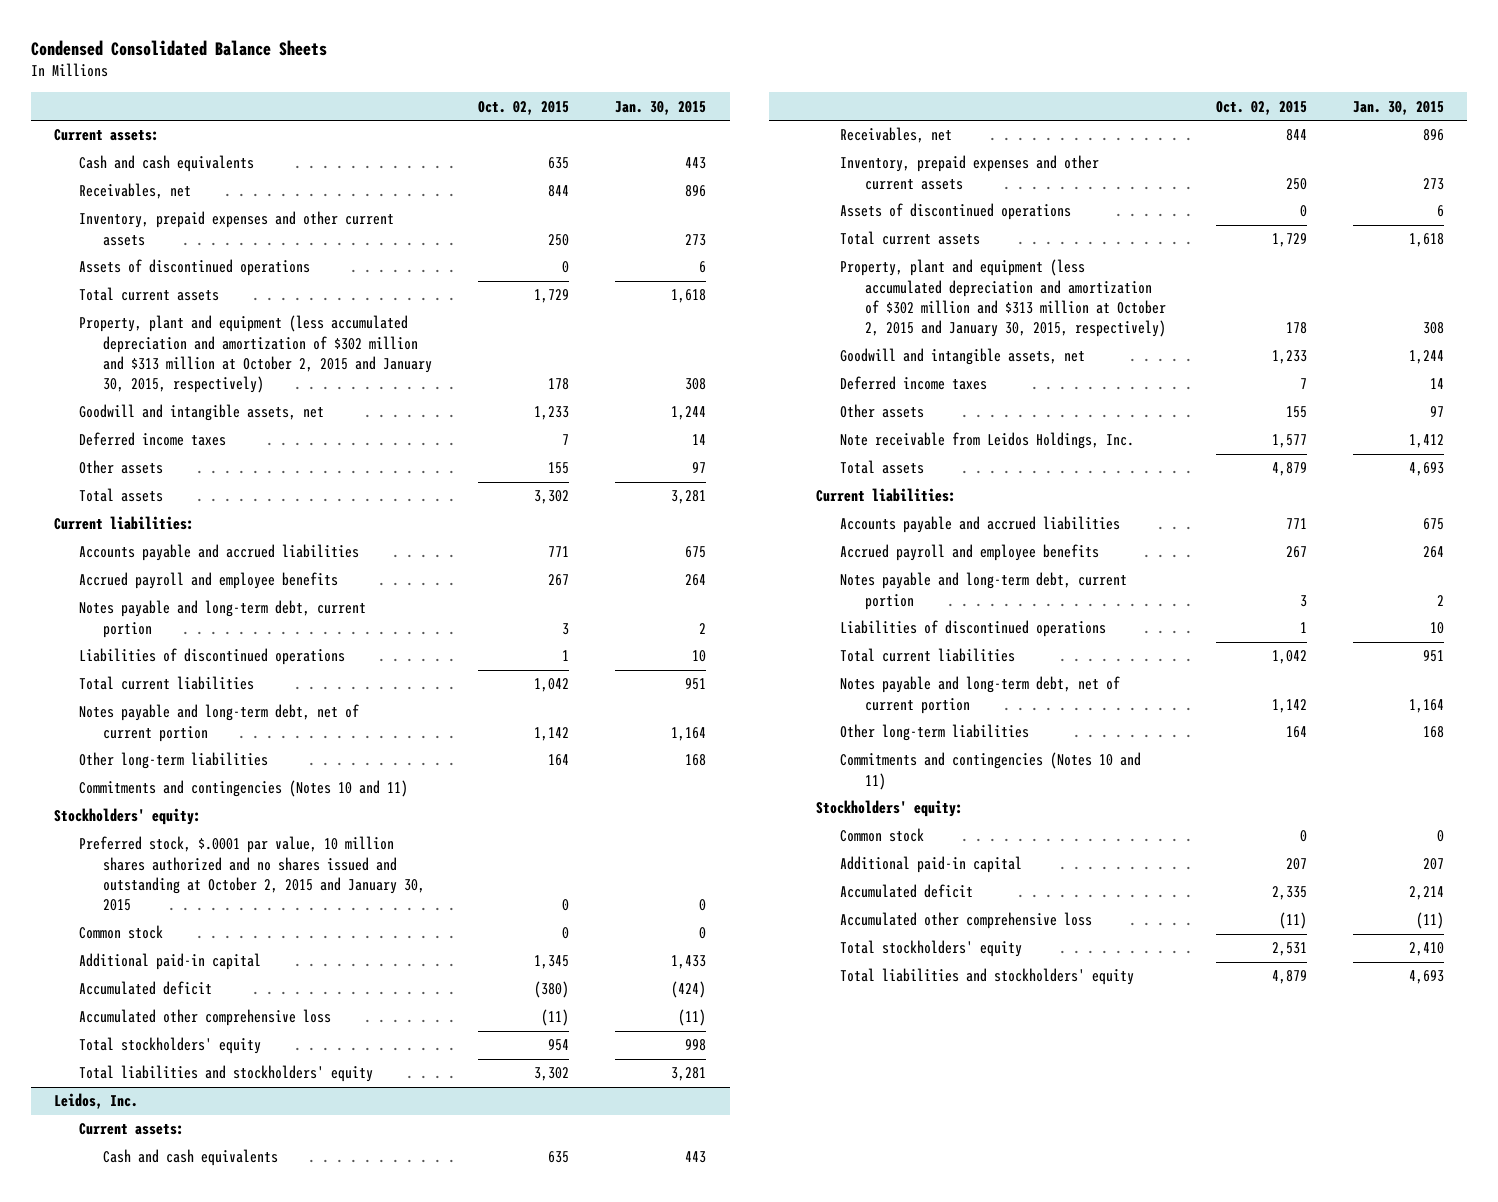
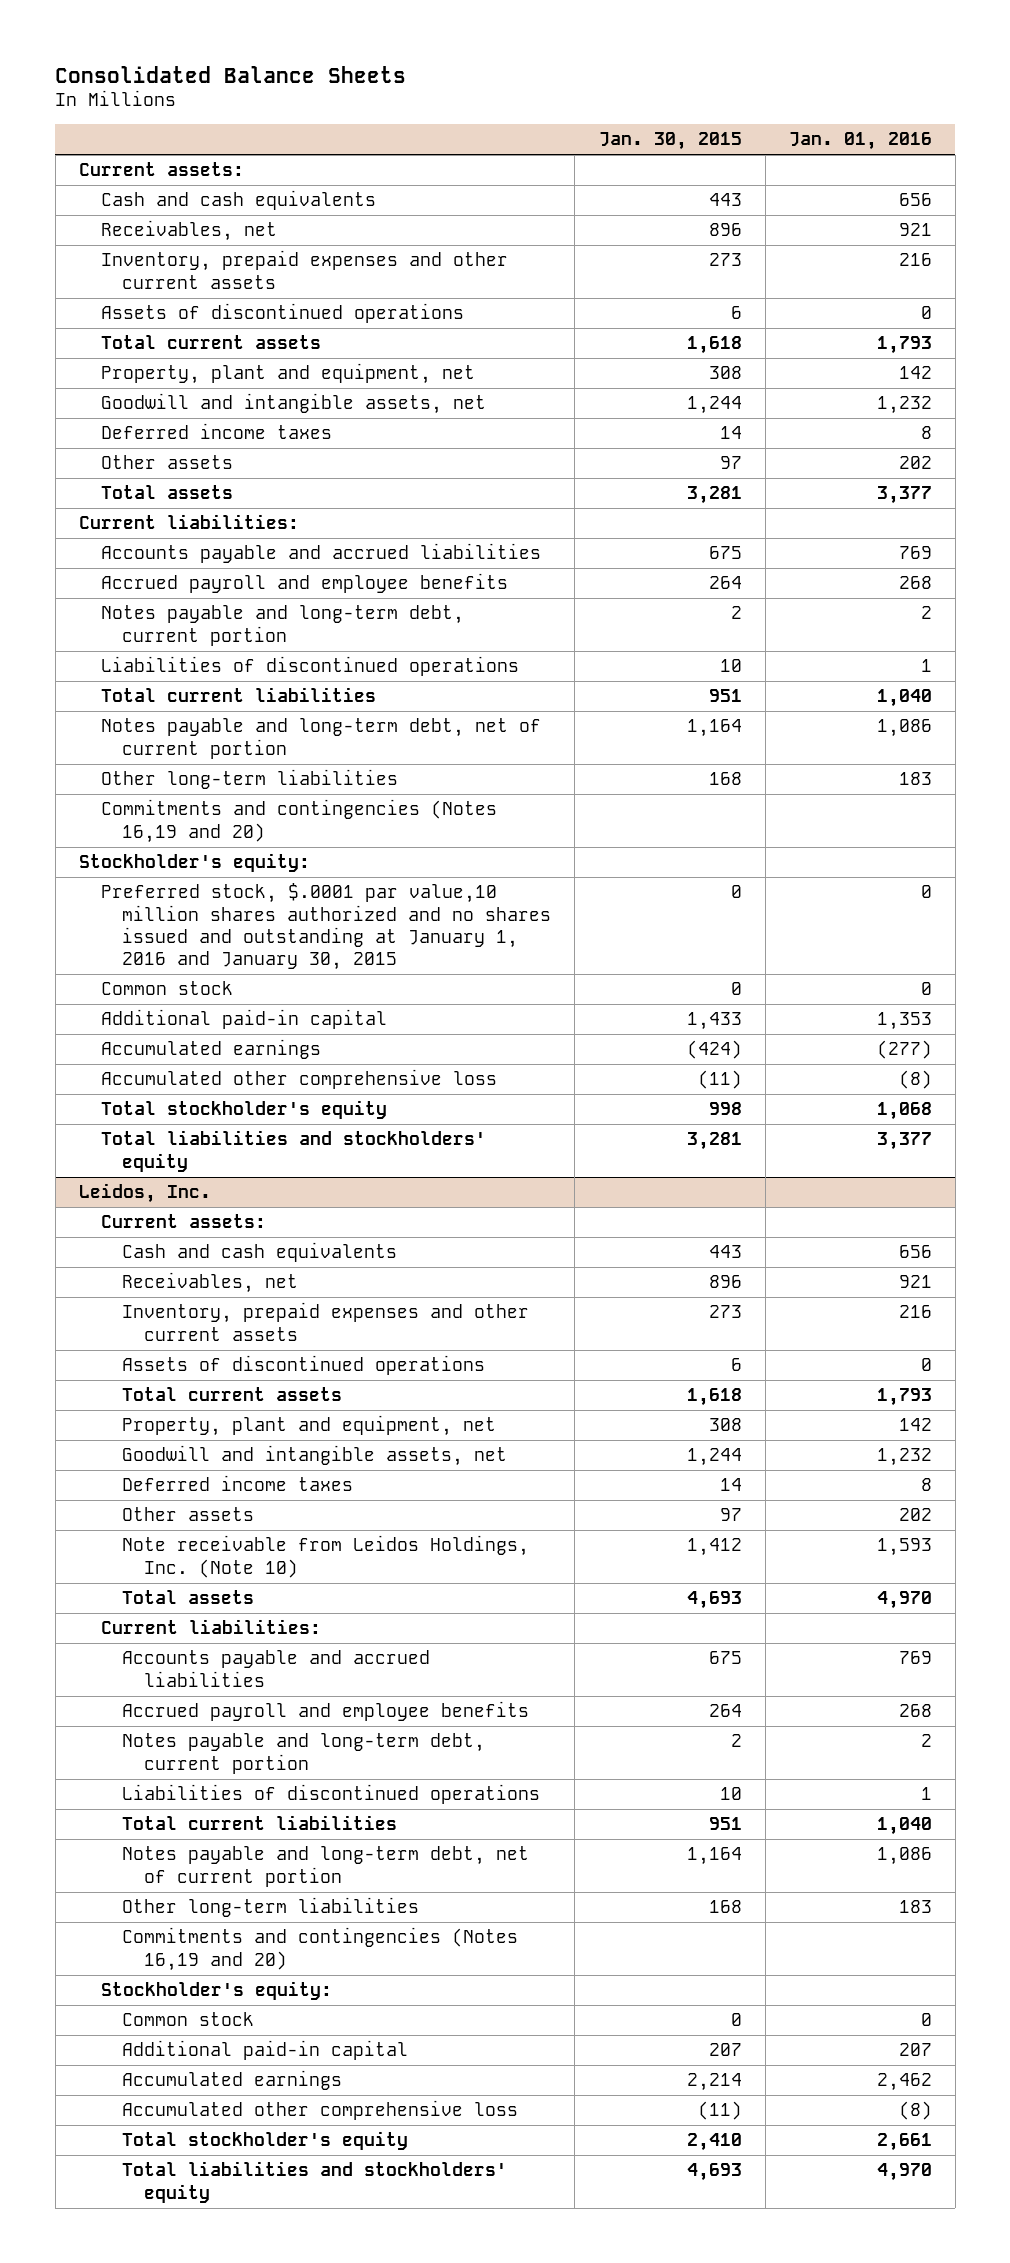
- Condensed Consolidated Balance Sheets
+ Consolidated Balance Sheets
- | Oct. 02, 2015 | Jan. 30, 2015
+ | Jan. 30, 2015 | Jan. 01, 2016
- Property, plant and equipment (less accumulated depreciation and amortization of $302 million and $313 million at October 2, 2015 and January 30, 2015, respectively) | 178 | 308
+ Property, plant and equipment, net | 308 | 142
- Commitments and contingencies (Notes 10 and 11)
- Stockholders' equity:
- Preferred stock, $.0001 par value, 10 million shares authorized and no shares issued and outstanding at October 2, 2015 and January 30, 2015 | 0 | 0
+ Commitments and contingencies (Notes 16,19 and 20)
+ Stockholder's equity:
+ Preferred stock, $.0001 par value,10 million shares authorized and no shares issued and outstanding at January 1, 2016 and January 30, 2015 | 0 | 0
- Accumulated deficit | (380) | (424)
+ Accumulated earnings | (424) | (277)
- Total stockholders' equity | 954 | 998
+ Total stockholder's equity | 998 | 1,068
@ Leidos, Inc.
- Property, plant and equipment (less accumulated depreciation and amortization of $302 million and $313 million at October 2, 2015 and January 30, 2015, respectively) | 178 | 308
+ Property, plant and equipment, net | 308 | 142
- Note receivable from Leidos Holdings, Inc. | 1,577 | 1,412
+ Note receivable from Leidos Holdings, Inc. (Note 10) | 1,412 | 1,593
- Commitments and contingencies (Notes 10 and 11)
- Stockholders' equity:
+ Commitments and contingencies (Notes 16,19 and 20)
+ Stockholder's equity:
- Accumulated deficit | 2,335 | 2,214
+ Accumulated earnings | 2,214 | 2,462
- Total stockholders' equity | 2,531 | 2,410
+ Total stockholder's equity | 2,410 | 2,661

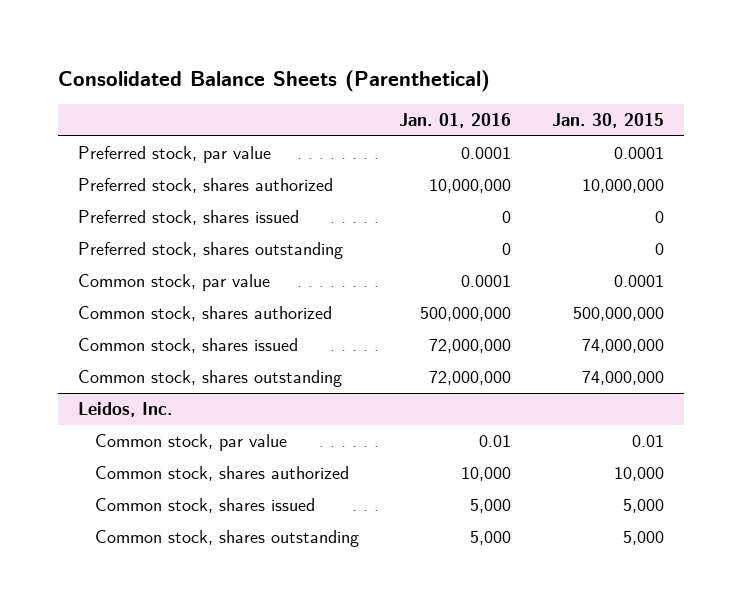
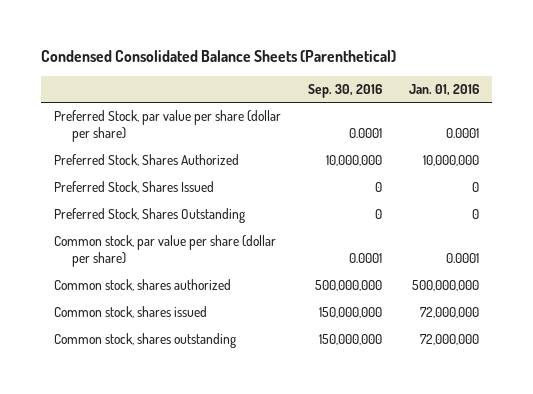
- Consolidated Balance Sheets (Parenthetical)
+ Condensed Consolidated Balance Sheets (Parenthetical)
- | Jan. 01, 2016 | Jan. 30, 2015
+ | Sep. 30, 2016 | Jan. 01, 2016
- Preferred stock, par value | 0.0001 | 0.0001
- Preferred stock, shares authorized | 10,000,000 | 10,000,000
- Preferred stock, shares issued | 0 | 0
- Preferred stock, shares outstanding | 0 | 0
- Common stock, par value | 0.0001 | 0.0001
+ Preferred Stock, par value per share (dollar per share) | 0.0001 | 0.0001
+ Preferred Stock, Shares Authorized | 10,000,000 | 10,000,000
+ Preferred Stock, Shares Issued | 0 | 0
+ Preferred Stock, Shares Outstanding | 0 | 0
+ Common stock, par value per share (dollar per share) | 0.0001 | 0.0001
- Leidos, Inc.
- Common stock, par value | 0.01 | 0.01
- Common stock, shares authorized | 10,000 | 10,000
- Common stock, shares issued | 5,000 | 5,000
- Common stock, shares outstanding | 5,000 | 5,000

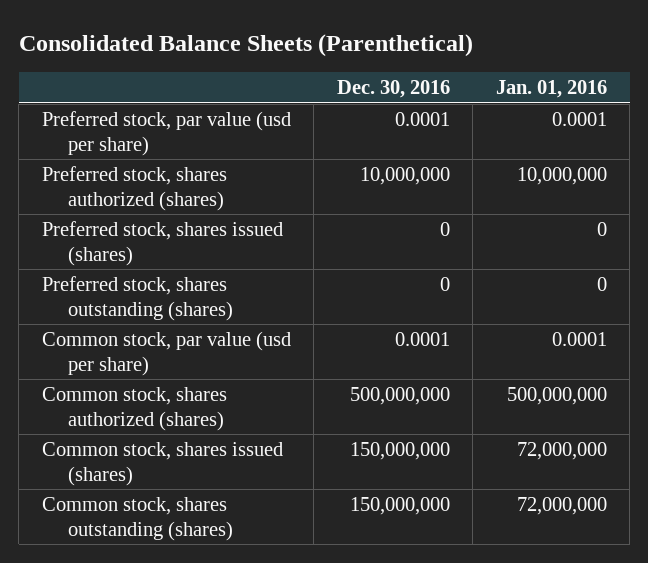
- Condensed Consolidated Balance Sheets (Parenthetical)
+ Consolidated Balance Sheets (Parenthetical)
- | Sep. 30, 2016 | Jan. 01, 2016
+ | Dec. 30, 2016 | Jan. 01, 2016
- Preferred Stock, par value per share (dollar per share) | 0.0001 | 0.0001
- Preferred Stock, Shares Authorized | 10,000,000 | 10,000,000
- Preferred Stock, Shares Issued | 0 | 0
- Preferred Stock, Shares Outstanding | 0 | 0
- Common stock, par value per share (dollar per share) | 0.0001 | 0.0001
- Common stock, shares authorized | 500,000,000 | 500,000,000
- Common stock, shares issued | 150,000,000 | 72,000,000
- Common stock, shares outstanding | 150,000,000 | 72,000,000
+ Preferred stock, par value (usd per share) | 0.0001 | 0.0001
+ Preferred stock, shares authorized (shares) | 10,000,000 | 10,000,000
+ Preferred stock, shares issued (shares) | 0 | 0
+ Preferred stock, shares outstanding (shares) | 0 | 0
+ Common stock, par value (usd per share) | 0.0001 | 0.0001
+ Common stock, shares authorized (shares) | 500,000,000 | 500,000,000
+ Common stock, shares issued (shares) | 150,000,000 | 72,000,000
+ Common stock, shares outstanding (shares) | 150,000,000 | 72,000,000

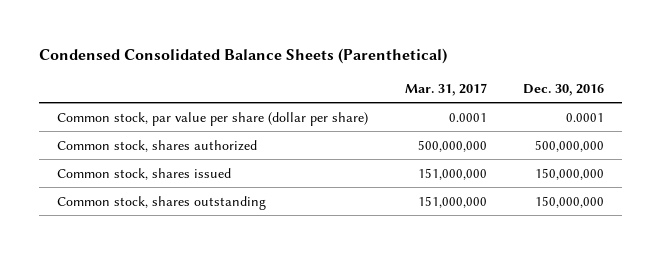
- Consolidated Balance Sheets (Parenthetical)
+ Condensed Consolidated Balance Sheets (Parenthetical)
- | Dec. 30, 2016 | Jan. 01, 2016
+ | Mar. 31, 2017 | Dec. 30, 2016
- Preferred stock, par value (usd per share) | 0.0001 | 0.0001
- Preferred stock, shares authorized (shares) | 10,000,000 | 10,000,000
- Preferred stock, shares issued (shares) | 0 | 0
- Preferred stock, shares outstanding (shares) | 0 | 0
- Common stock, par value (usd per share) | 0.0001 | 0.0001
- Common stock, shares authorized (shares) | 500,000,000 | 500,000,000
- Common stock, shares issued (shares) | 150,000,000 | 72,000,000
- Common stock, shares outstanding (shares) | 150,000,000 | 72,000,000
+ Common stock, par value per share (dollar per share) | 0.0001 | 0.0001
+ Common stock, shares authorized | 500,000,000 | 500,000,000
+ Common stock, shares issued | 151,000,000 | 150,000,000
+ Common stock, shares outstanding | 151,000,000 | 150,000,000

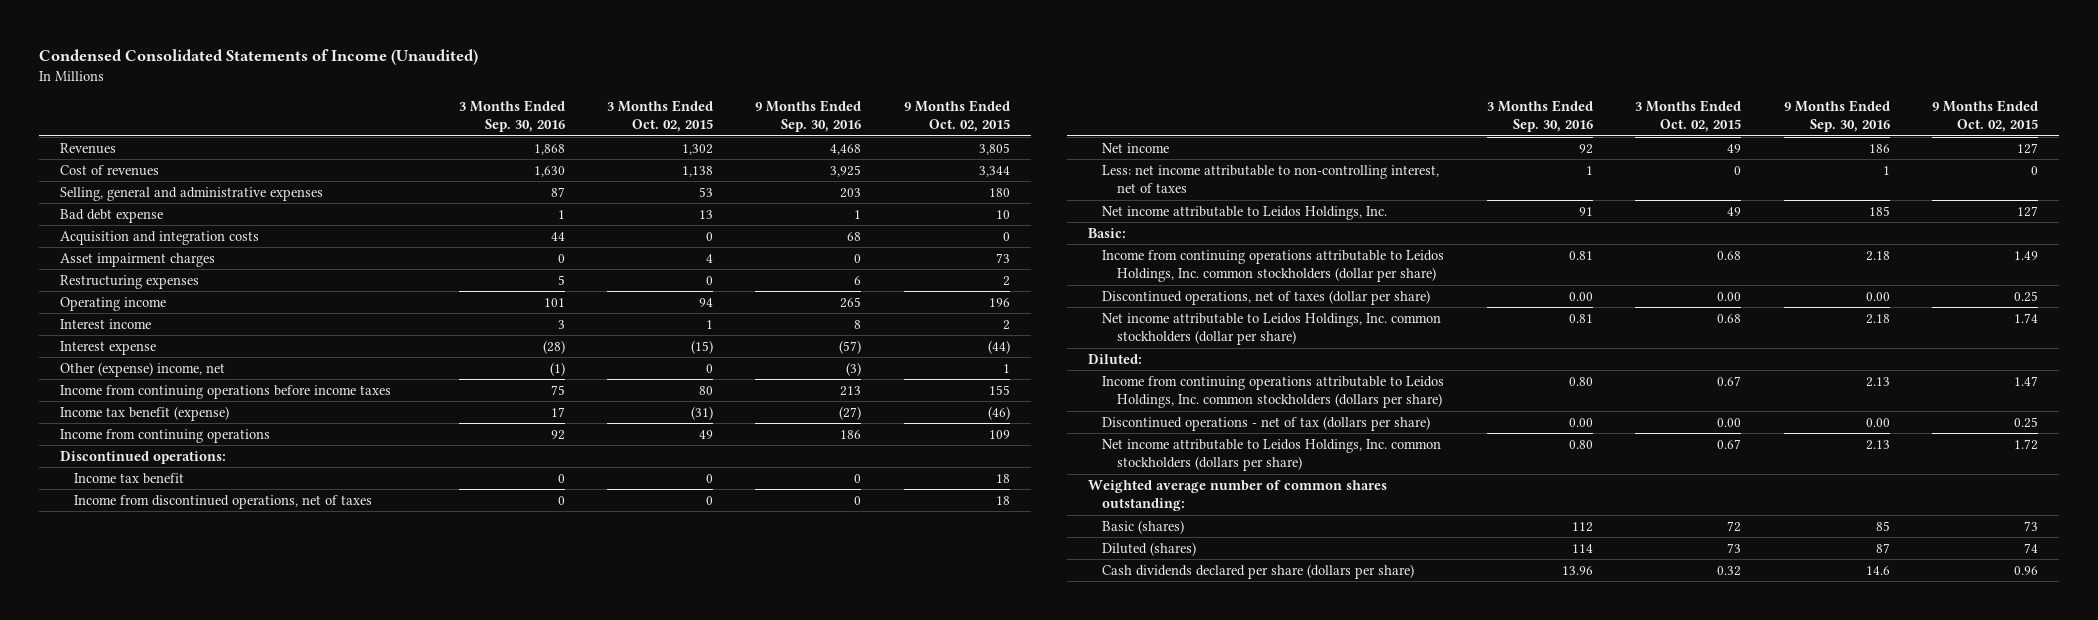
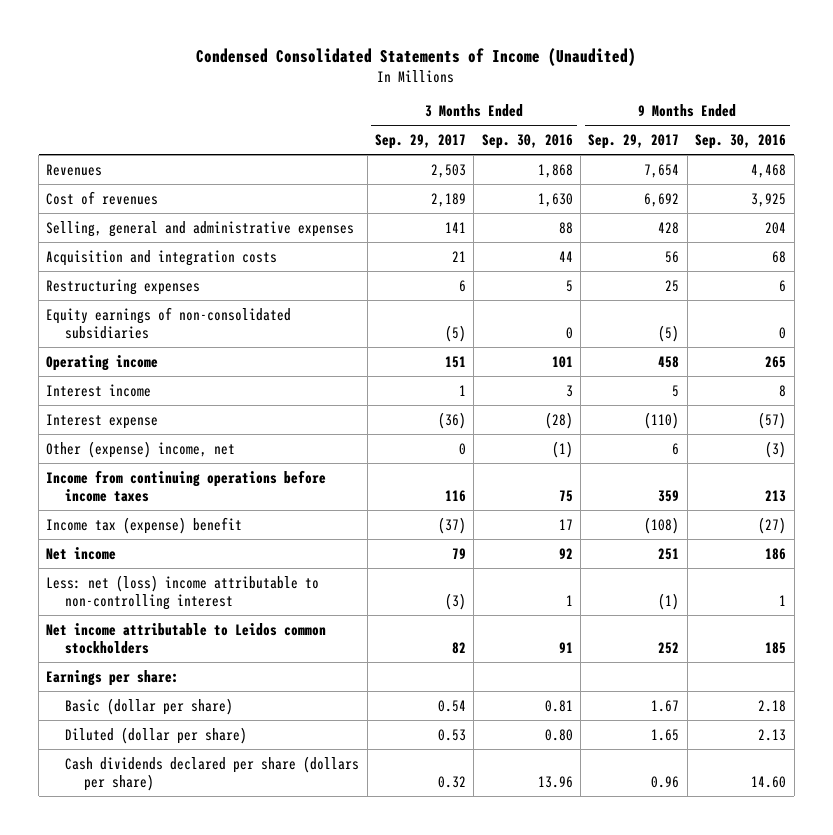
- | 3 Months Ended Sep. 30, 2016 | 3 Months Ended Oct. 02, 2015 | 9 Months Ended Sep. 30, 2016 | 9 Months Ended Oct. 02, 2015
+ | 3 Months Ended Sep. 29, 2017 | 3 Months Ended Sep. 30, 2016 | 9 Months Ended Sep. 29, 2017 | 9 Months Ended Sep. 30, 2016
- Selling, general and administrative expenses | 87 | 53 | 203 | 180
- Bad debt expense | 1 | 13 | 1 | 10
+ Selling, general and administrative expenses | 141 | 88 | 428 | 204
- Asset impairment charges | 0 | 4 | 0 | 73
+ Equity earnings of non-consolidated subsidiaries | (5) | 0 | (5) | 0
- Income tax benefit (expense) | 17 | (31) | (27) | (46)
- Income from continuing operations | 92 | 49 | 186 | 109
- Discontinued operations:
- Income tax benefit | 0 | 0 | 0 | 18
- Income from discontinued operations, net of taxes | 0 | 0 | 0 | 18
+ Income tax (expense) benefit | (37) | 17 | (108) | (27)
- Less: net income attributable to non-controlling interest, net of taxes | 1 | 0 | 1 | 0
- Net income attributable to Leidos Holdings, Inc. | 91 | 49 | 185 | 127
- Basic:
- Income from continuing operations attributable to Leidos Holdings, Inc. common stockholders (dollar per share) | 0.81 | 0.68 | 2.18 | 1.49
- Discontinued operations, net of taxes (dollar per share) | 0.00 | 0.00 | 0.00 | 0.25
- Net income attributable to Leidos Holdings, Inc. common stockholders (dollar per share) | 0.81 | 0.68 | 2.18 | 1.74
- Diluted:
- Income from continuing operations attributable to Leidos Holdings, Inc. common stockholders (dollars per share) | 0.80 | 0.67 | 2.13 | 1.47
- Discontinued operations - net of tax (dollars per share) | 0.00 | 0.00 | 0.00 | 0.25
- Net income attributable to Leidos Holdings, Inc. common stockholders (dollars per share) | 0.80 | 0.67 | 2.13 | 1.72
- Weighted average number of common shares outstanding:
- Basic (shares) | 112 | 72 | 85 | 73
- Diluted (shares) | 114 | 73 | 87 | 74
- Cash dividends declared per share (dollars per share) | 13.96 | 0.32 | 14.6 | 0.96
+ Less: net (loss) income attributable to non-controlling interest | (3) | 1 | (1) | 1
+ Net income attributable to Leidos common stockholders | 82 | 91 | 252 | 185
+ Earnings per share:
+ Basic (dollar per share) | 0.54 | 0.81 | 1.67 | 2.18
+ Diluted (dollar per share) | 0.53 | 0.80 | 1.65 | 2.13
+ Cash dividends declared per share (dollars per share) | 0.32 | 13.96 | 0.96 | 14.60

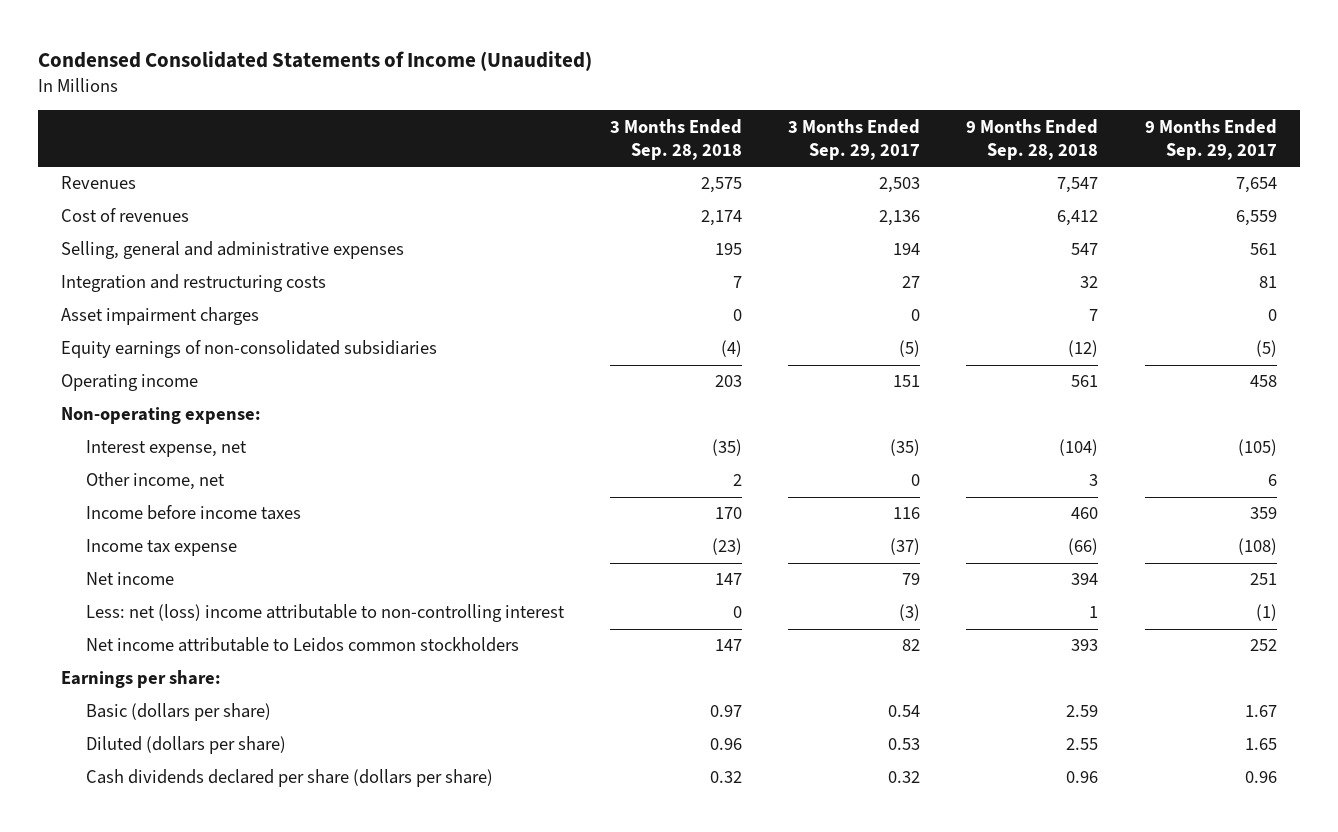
- | 3 Months Ended Sep. 29, 2017 | 3 Months Ended Sep. 30, 2016 | 9 Months Ended Sep. 29, 2017 | 9 Months Ended Sep. 30, 2016
+ | 3 Months Ended Sep. 28, 2018 | 3 Months Ended Sep. 29, 2017 | 9 Months Ended Sep. 28, 2018 | 9 Months Ended Sep. 29, 2017
- Cost of revenues | 2,189 | 1,630 | 6,692 | 3,925
- Selling, general and administrative expenses | 141 | 88 | 428 | 204
- Acquisition and integration costs | 21 | 44 | 56 | 68
- Restructuring expenses | 6 | 5 | 25 | 6
+ Cost of revenues | 2,174 | 2,136 | 6,412 | 6,559
+ Selling, general and administrative expenses | 195 | 194 | 547 | 561
+ Integration and restructuring costs | 7 | 27 | 32 | 81
+ Asset impairment charges | 0 | 0 | 7 | 0
- Interest income | 1 | 3 | 5 | 8
- Interest expense | (36) | (28) | (110) | (57)
- Other (expense) income, net | 0 | (1) | 6 | (3)
- Income from continuing operations before income taxes | 116 | 75 | 359 | 213
- Income tax (expense) benefit | (37) | 17 | (108) | (27)
+ Non-operating expense:
+ Interest expense, net | (35) | (35) | (104) | (105)
+ Other income, net | 2 | 0 | 3 | 6
+ Income before income taxes | 170 | 116 | 460 | 359
+ Income tax expense | (23) | (37) | (66) | (108)
- Basic (dollar per share) | 0.54 | 0.81 | 1.67 | 2.18
- Diluted (dollar per share) | 0.53 | 0.80 | 1.65 | 2.13
+ Basic (dollars per share) | 0.97 | 0.54 | 2.59 | 1.67
+ Diluted (dollars per share) | 0.96 | 0.53 | 2.55 | 1.65

